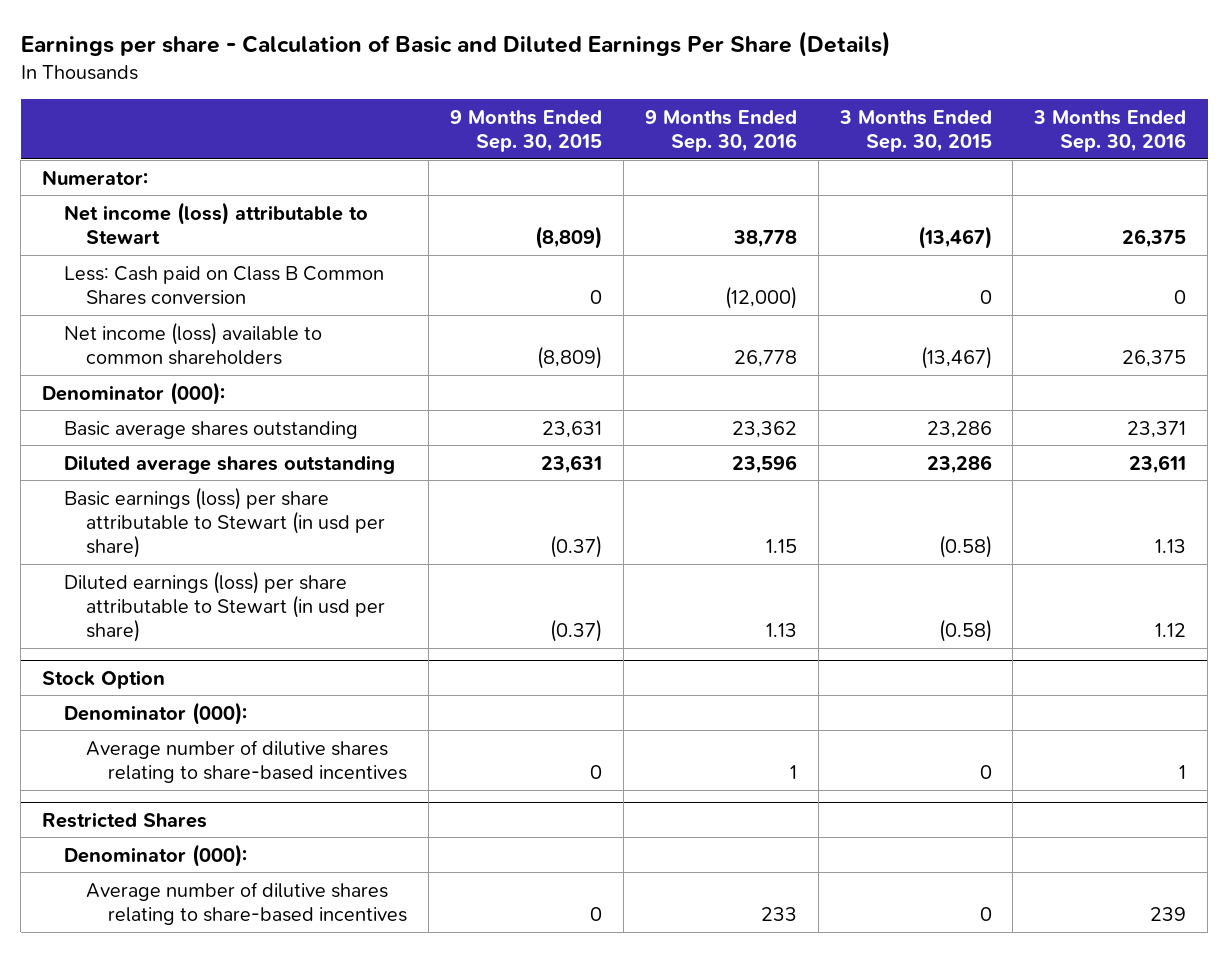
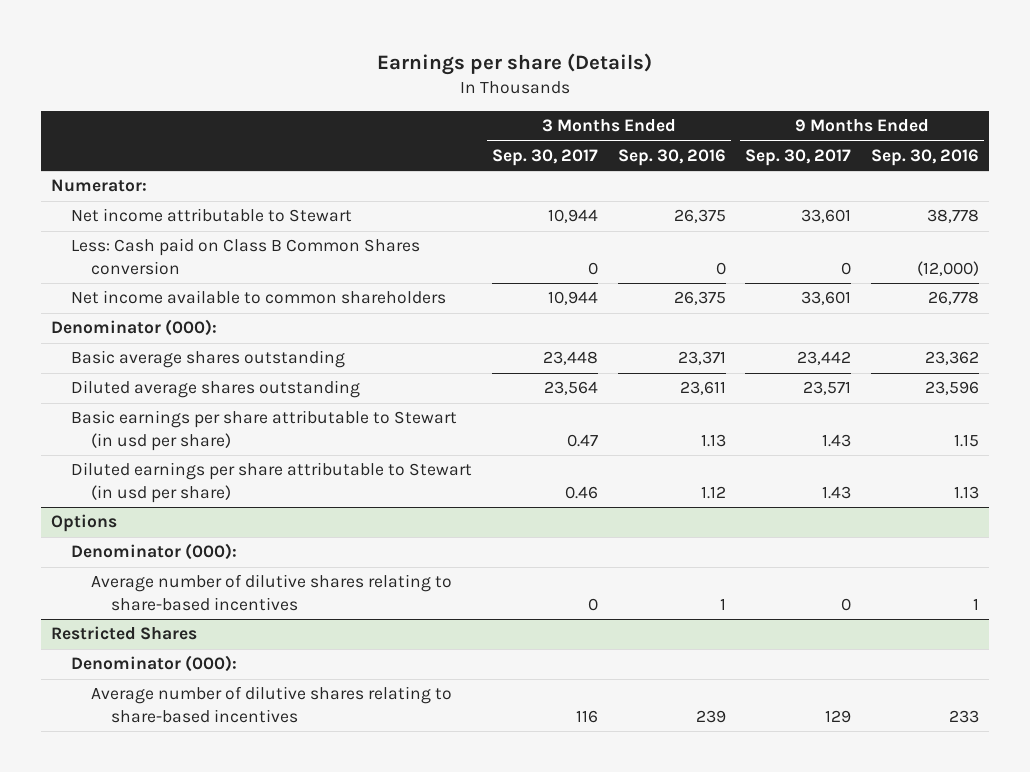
- Earnings per share - Calculation of Basic and Diluted Earnings Per Share (Details)
+ Earnings per share (Details)
- | 9 Months Ended Sep. 30, 2015 | 9 Months Ended Sep. 30, 2016 | 3 Months Ended Sep. 30, 2015 | 3 Months Ended Sep. 30, 2016
+ | 3 Months Ended Sep. 30, 2017 | 3 Months Ended Sep. 30, 2016 | 9 Months Ended Sep. 30, 2017 | 9 Months Ended Sep. 30, 2016
- Net income (loss) attributable to Stewart | (8,809) | 38,778 | (13,467) | 26,375
+ Net income attributable to Stewart | 10,944 | 26,375 | 33,601 | 38,778
- Net income (loss) available to common shareholders | (8,809) | 26,778 | (13,467) | 26,375
+ Net income available to common shareholders | 10,944 | 26,375 | 33,601 | 26,778
- Basic earnings (loss) per share attributable to Stewart (in usd per share) | (0.37) | 1.15 | (0.58) | 1.13
- Diluted earnings (loss) per share attributable to Stewart (in usd per share) | (0.37) | 1.13 | (0.58) | 1.12
- Stock Option
+ Basic earnings per share attributable to Stewart (in usd per share) | 0.47 | 1.13 | 1.43 | 1.15
+ Diluted earnings per share attributable to Stewart (in usd per share) | 0.46 | 1.12 | 1.43 | 1.13
+ Options

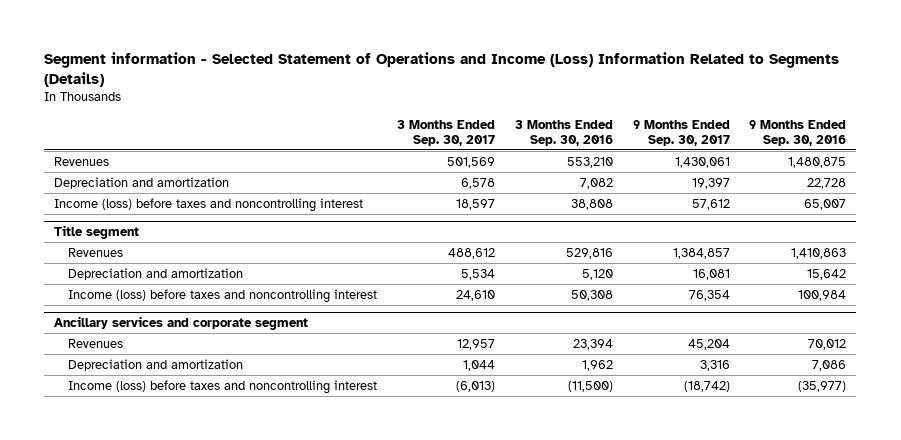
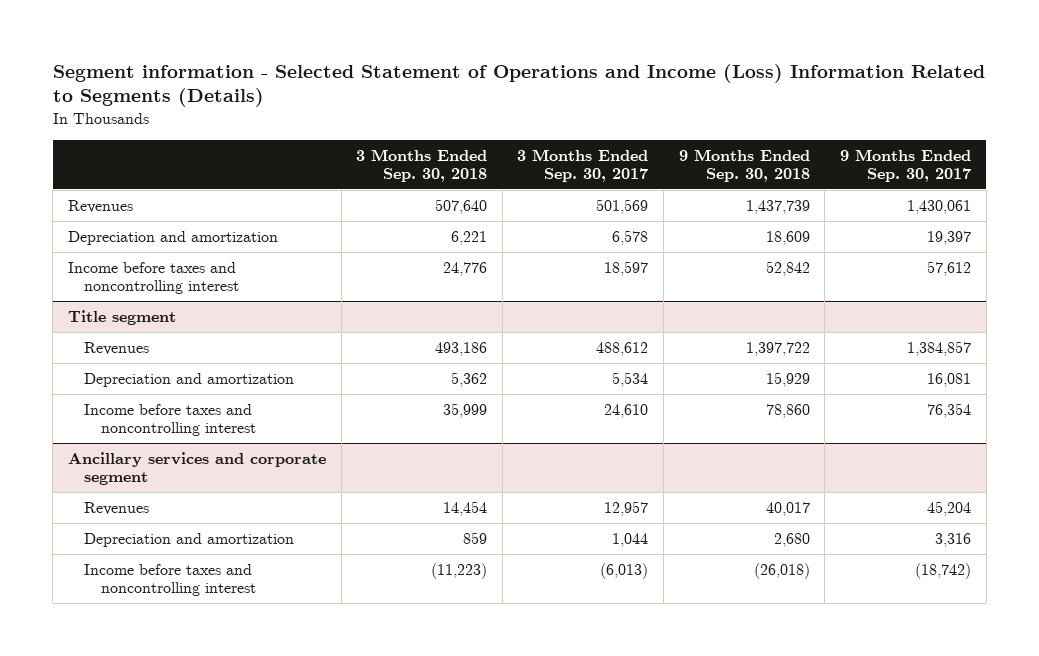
- | 3 Months Ended Sep. 30, 2017 | 3 Months Ended Sep. 30, 2016 | 9 Months Ended Sep. 30, 2017 | 9 Months Ended Sep. 30, 2016
+ | 3 Months Ended Sep. 30, 2018 | 3 Months Ended Sep. 30, 2017 | 9 Months Ended Sep. 30, 2018 | 9 Months Ended Sep. 30, 2017
- Income (loss) before taxes and noncontrolling interest | 18,597 | 38,808 | 57,612 | 65,007
+ Income before taxes and noncontrolling interest | 24,776 | 18,597 | 52,842 | 57,612
@ Title segment
- Income (loss) before taxes and noncontrolling interest | 24,610 | 50,308 | 76,354 | 100,984
+ Income before taxes and noncontrolling interest | 35,999 | 24,610 | 78,860 | 76,354
@ Ancillary services and corporate segment
- Income (loss) before taxes and noncontrolling interest | (6,013) | (11,500) | (18,742) | (35,977)
+ Income before taxes and noncontrolling interest | (11,223) | (6,013) | (26,018) | (18,742)

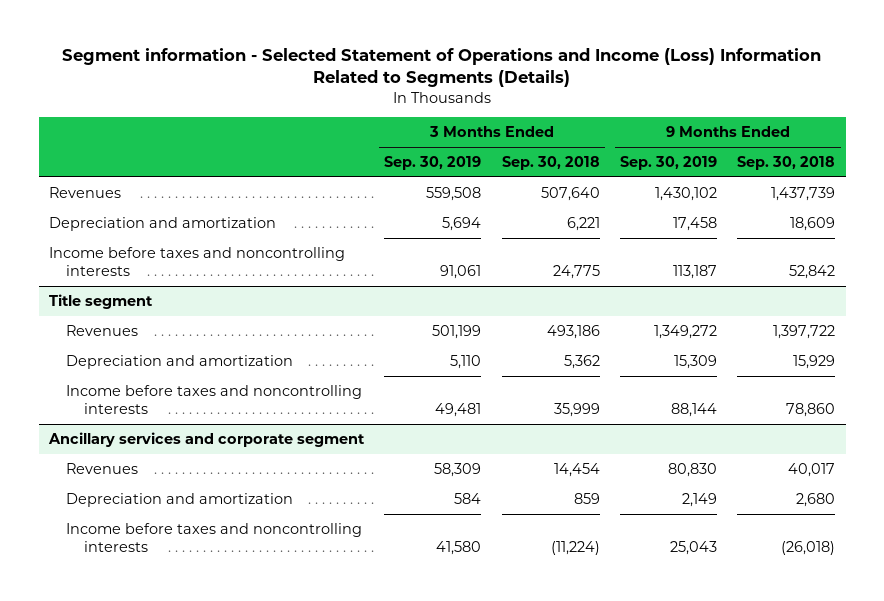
- | 3 Months Ended Sep. 30, 2018 | 3 Months Ended Sep. 30, 2017 | 9 Months Ended Sep. 30, 2018 | 9 Months Ended Sep. 30, 2017
+ | 3 Months Ended Sep. 30, 2019 | 3 Months Ended Sep. 30, 2018 | 9 Months Ended Sep. 30, 2019 | 9 Months Ended Sep. 30, 2018
- Income before taxes and noncontrolling interest | 24,776 | 18,597 | 52,842 | 57,612
+ Income before taxes and noncontrolling interests | 91,061 | 24,775 | 113,187 | 52,842
@ Title segment
- Income before taxes and noncontrolling interest | 35,999 | 24,610 | 78,860 | 76,354
+ Income before taxes and noncontrolling interests | 49,481 | 35,999 | 88,144 | 78,860
@ Ancillary services and corporate segment
- Income before taxes and noncontrolling interest | (11,223) | (6,013) | (26,018) | (18,742)
+ Income before taxes and noncontrolling interests | 41,580 | (11,224) | 25,043 | (26,018)

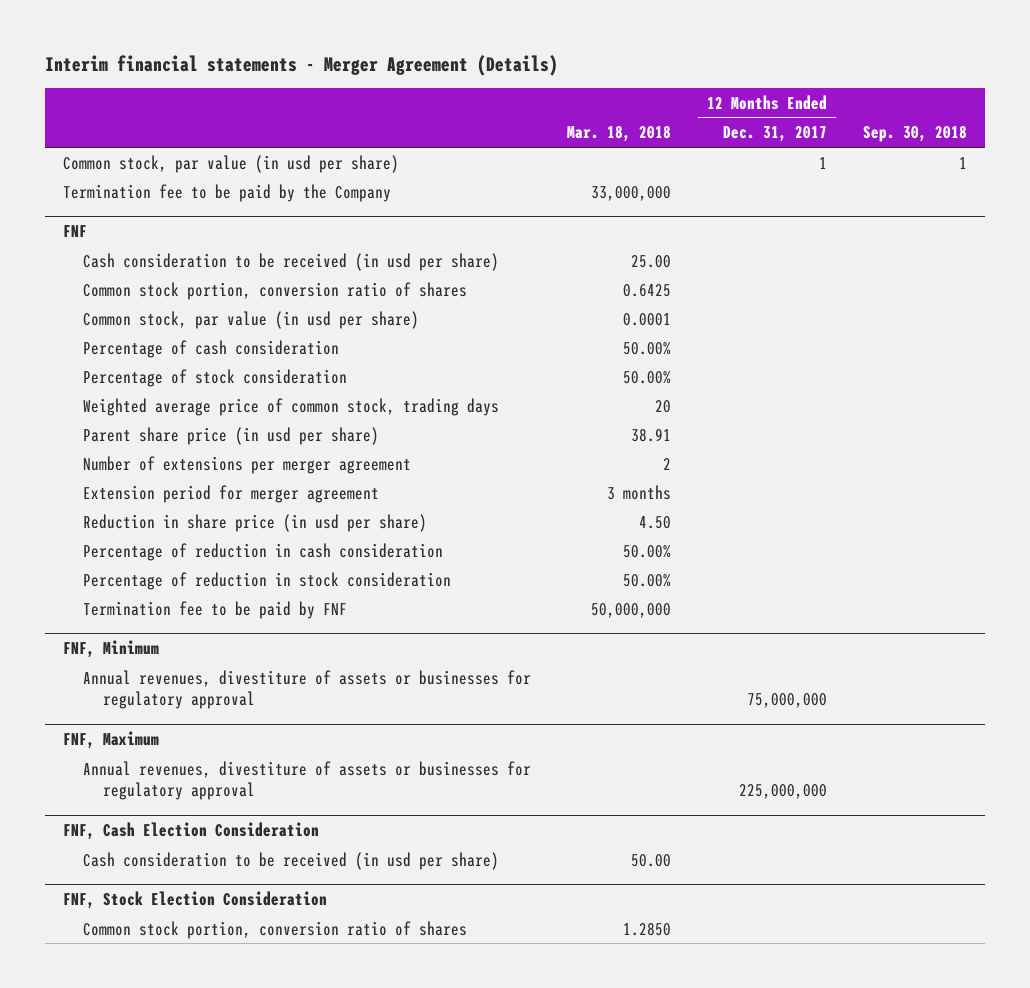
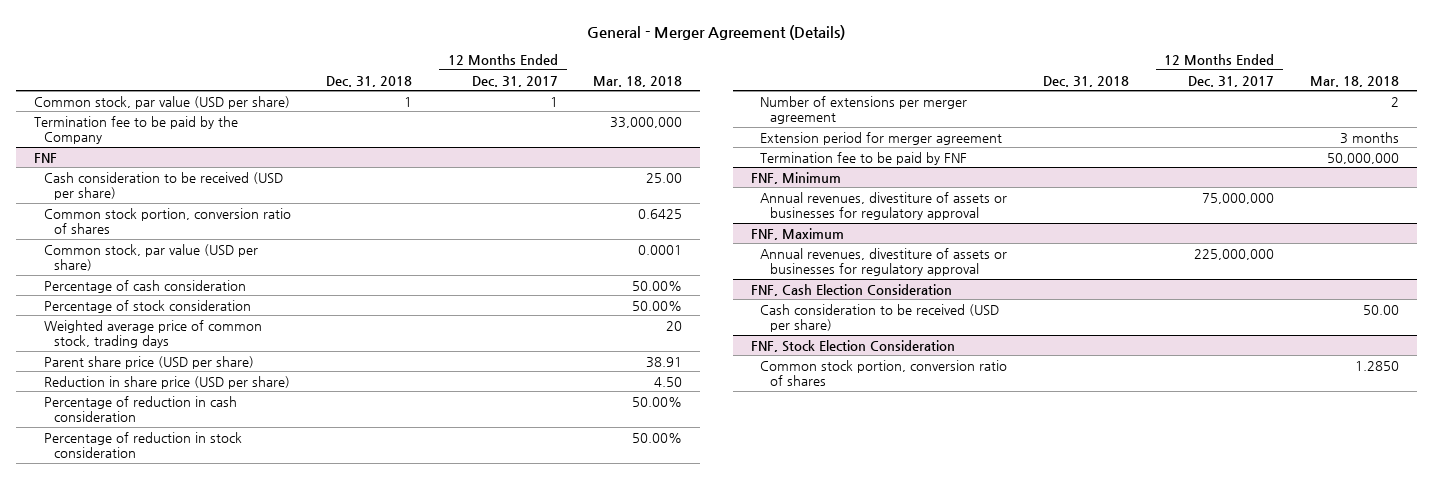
- Interim financial statements - Merger Agreement (Details)
+ General - Merger Agreement (Details)
- | Mar. 18, 2018 | 12 Months Ended Dec. 31, 2017 | Sep. 30, 2018
+ | Dec. 31, 2018 | 12 Months Ended Dec. 31, 2017 | Mar. 18, 2018
- Common stock, par value (in usd per share) | | 1 | 1
+ Common stock, par value (USD per share) | 1 | 1 |
@ FNF
- Cash consideration to be received (in usd per share) | 25.00 | |
+ Cash consideration to be received (USD per share) | | | 25.00
- Common stock, par value (in usd per share) | 0.0001 | |
+ Common stock, par value (USD per share) | | | 0.0001
- Parent share price (in usd per share) | 38.91 | |
- Reduction in share price (in usd per share) | 4.50 | |
+ Parent share price (USD per share) | | | 38.91
+ Reduction in share price (USD per share) | | | 4.50
moved down: Number of extensions per merger agreement | | | 2
moved down: Extension period for merger agreement | | | 3 months
@ FNF, Cash Election Consideration
- Cash consideration to be received (in usd per share) | 50.00 | |
+ Cash consideration to be received (USD per share) | | | 50.00

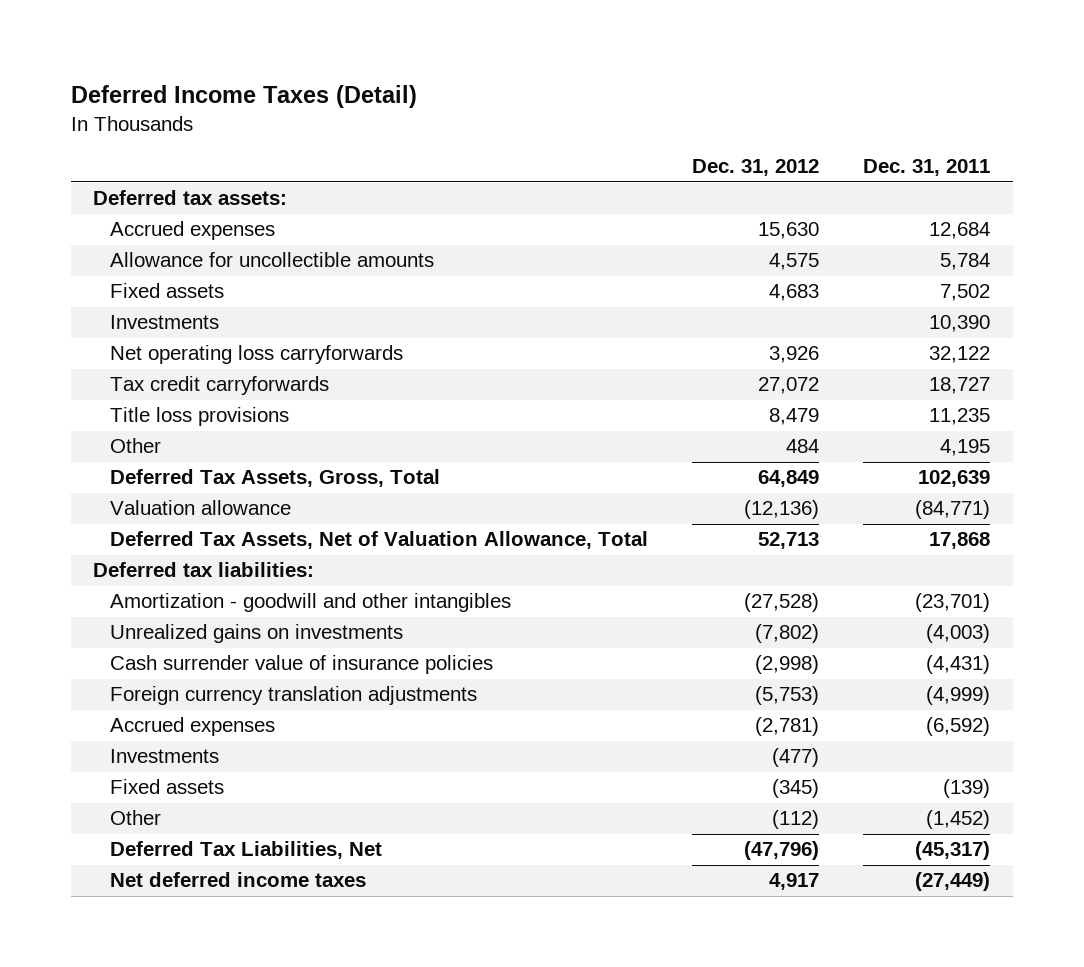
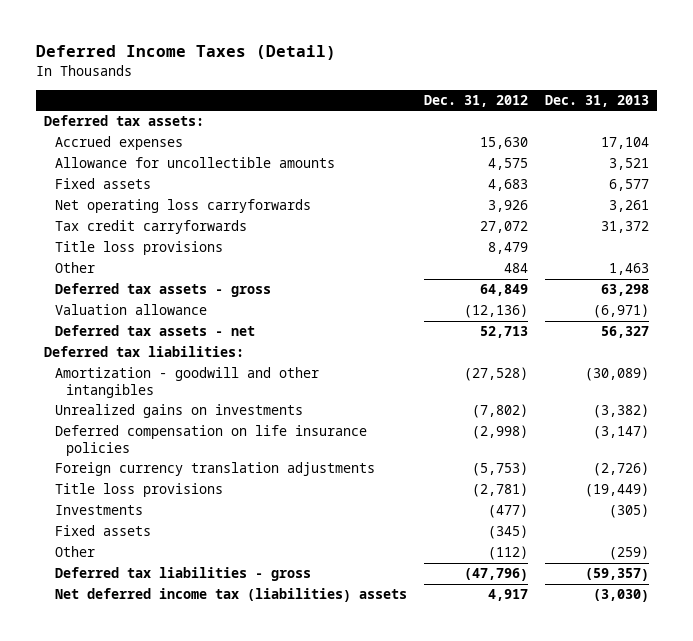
- | Dec. 31, 2012 | Dec. 31, 2011
+ | Dec. 31, 2012 | Dec. 31, 2013
- Investments | | 10,390
- Deferred Tax Assets, Gross, Total | 64,849 | 102,639
+ Deferred tax assets - gross | 64,849 | 63,298
- Deferred Tax Assets, Net of Valuation Allowance, Total | 52,713 | 17,868
+ Deferred tax assets - net | 52,713 | 56,327
- Cash surrender value of insurance policies | (2,998) | (4,431)
+ Deferred compensation on life insurance policies | (2,998) | (3,147)
- Accrued expenses | (2,781) | (6,592)
+ Title loss provisions | (2,781) | (19,449)
- Deferred Tax Liabilities, Net | (47,796) | (45,317)
- Net deferred income taxes | 4,917 | (27,449)
+ Deferred tax liabilities - gross | (47,796) | (59,357)
+ Net deferred income tax (liabilities) assets | 4,917 | (3,030)

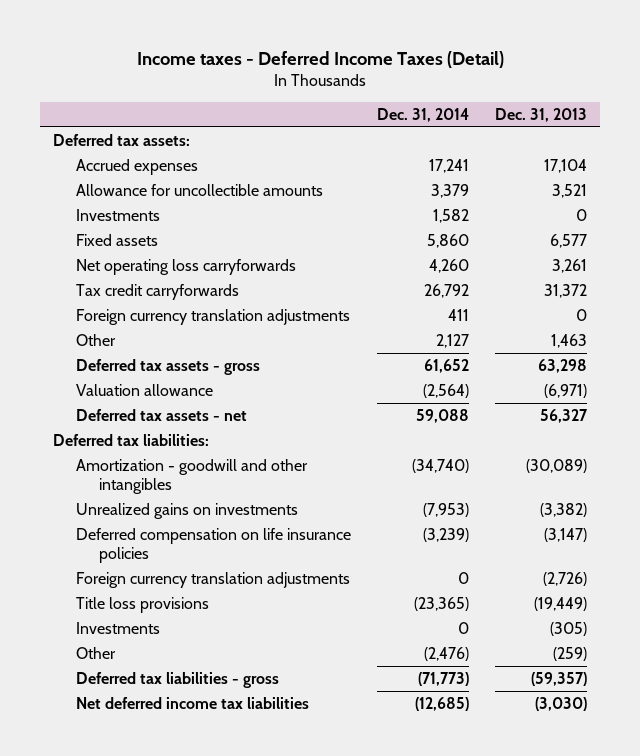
- Deferred Income Taxes (Detail)
+ Income taxes - Deferred Income Taxes (Detail)
- | Dec. 31, 2012 | Dec. 31, 2013
+ | Dec. 31, 2014 | Dec. 31, 2013
+ Investments | 1,582 | 0
- Title loss provisions | 8,479 |
+ Foreign currency translation adjustments | 411 | 0
- Fixed assets | (345) |
- Net deferred income tax (liabilities) assets | 4,917 | (3,030)
+ Net deferred income tax liabilities | (12,685) | (3,030)

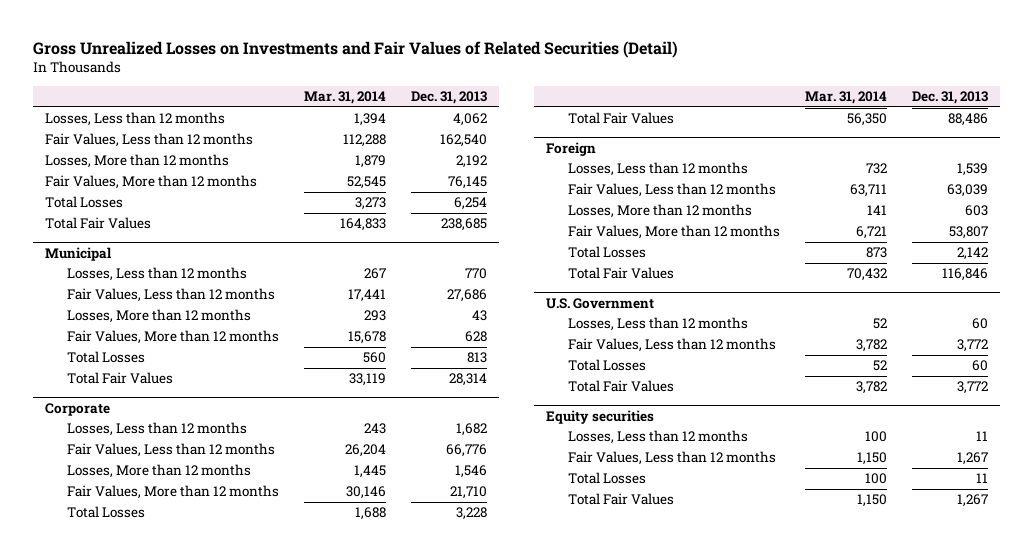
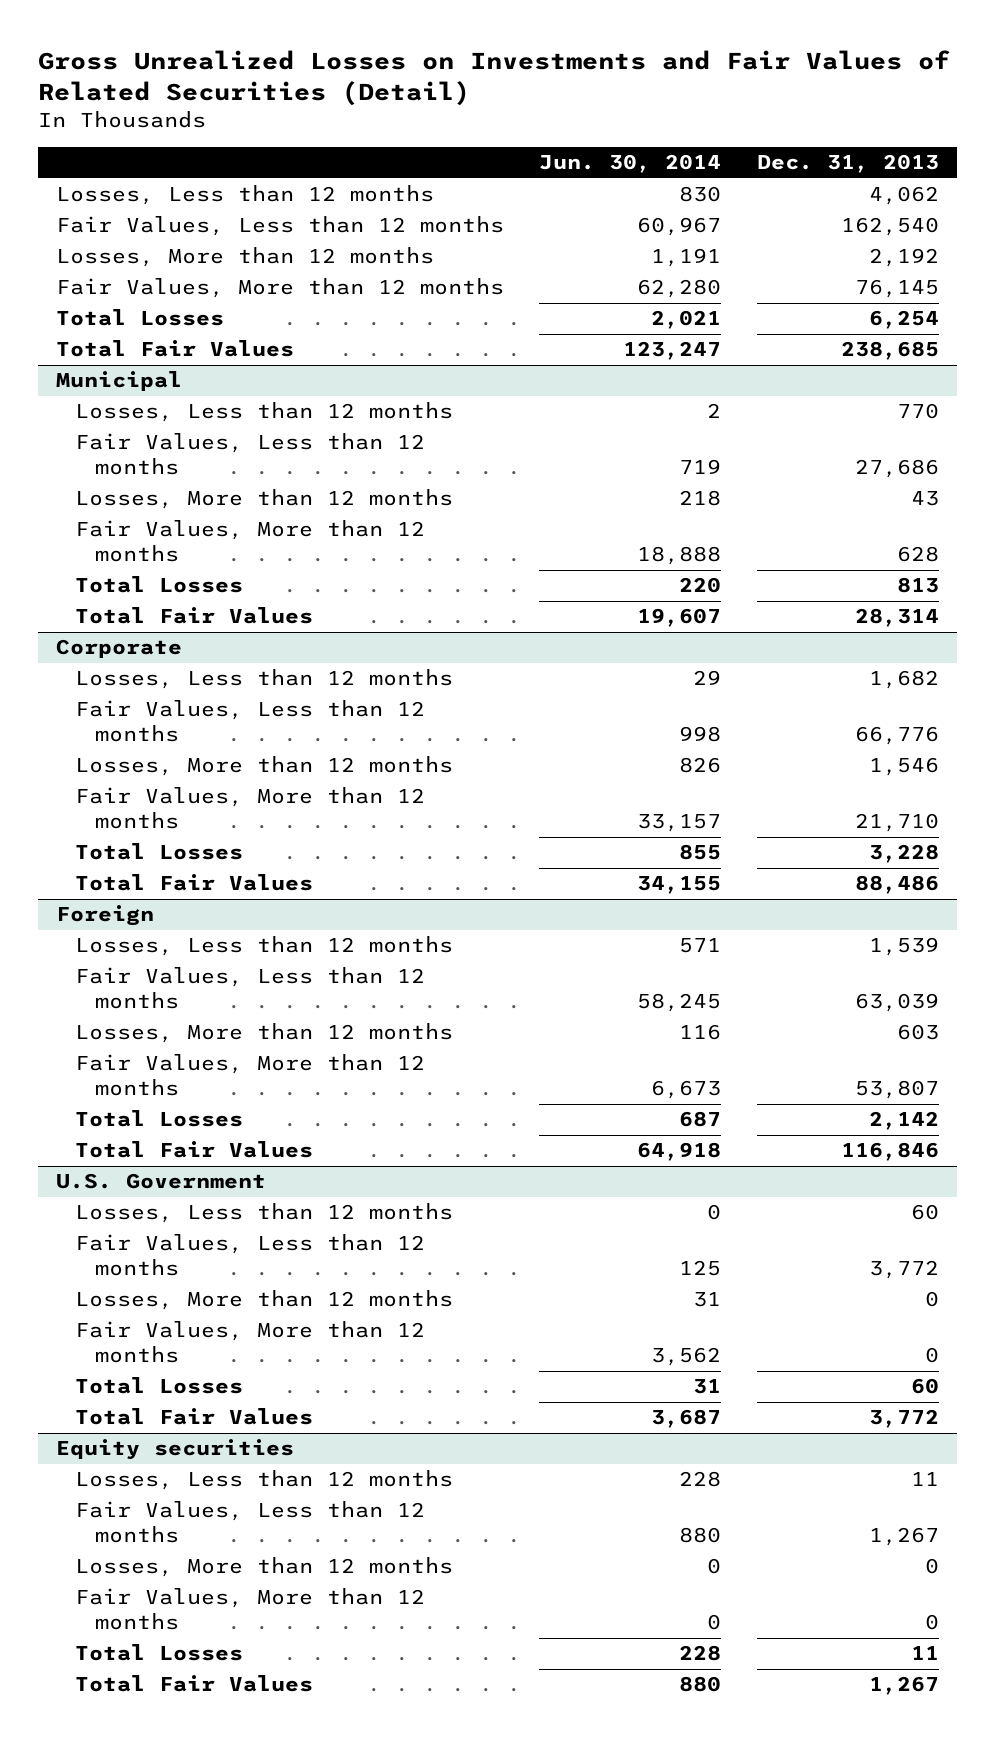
- | Mar. 31, 2014 | Dec. 31, 2013
+ | Jun. 30, 2014 | Dec. 31, 2013
@ U.S. Government
+ Losses, More than 12 months | 31 | 0
+ Fair Values, More than 12 months | 3,562 | 0
@ Equity securities
+ Losses, More than 12 months | 0 | 0
+ Fair Values, More than 12 months | 0 | 0

